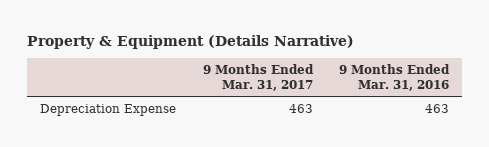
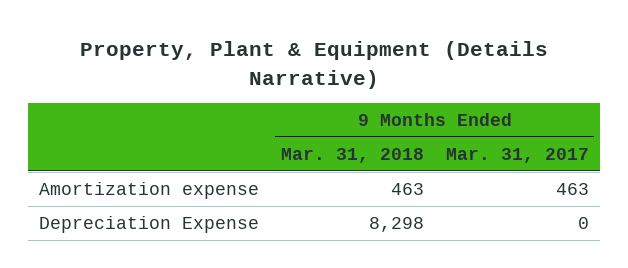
- Property & Equipment (Details Narrative)
+ Property, Plant & Equipment (Details Narrative)
- | 9 Months Ended Mar. 31, 2017 | 9 Months Ended Mar. 31, 2016
+ | 9 Months Ended Mar. 31, 2018 | 9 Months Ended Mar. 31, 2017
- Depreciation Expense | 463 | 463
+ Amortization expense | 463 | 463
+ Depreciation Expense | 8,298 | 0

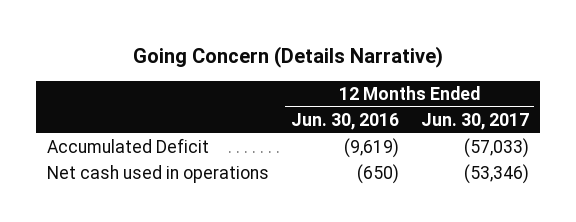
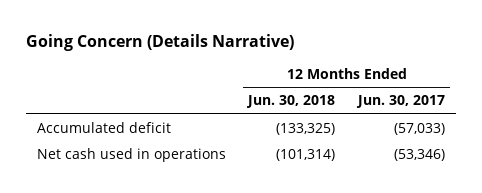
- | 12 Months Ended Jun. 30, 2016 | 12 Months Ended Jun. 30, 2017
+ | 12 Months Ended Jun. 30, 2018 | 12 Months Ended Jun. 30, 2017
- Accumulated Deficit | (9,619) | (57,033)
+ Accumulated deficit | (133,325) | (57,033)

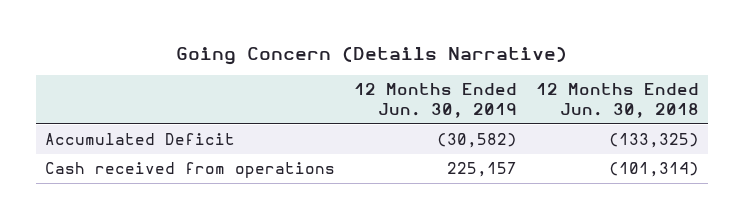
- | 12 Months Ended Jun. 30, 2018 | 12 Months Ended Jun. 30, 2017
+ | 12 Months Ended Jun. 30, 2019 | 12 Months Ended Jun. 30, 2018
- Accumulated deficit | (133,325) | (57,033)
- Net cash used in operations | (101,314) | (53,346)
+ Accumulated Deficit | (30,582) | (133,325)
+ Cash received from operations | 225,157 | (101,314)

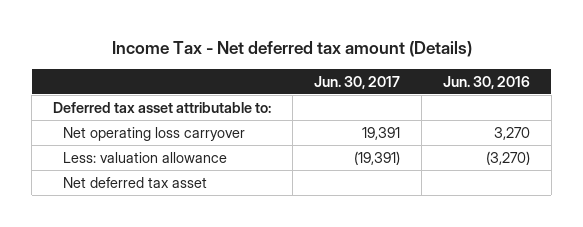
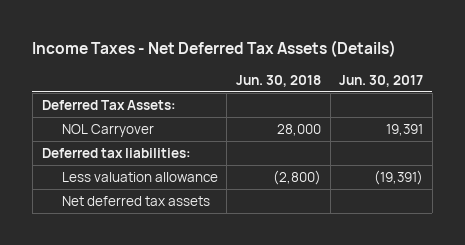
- Income Tax - Net deferred tax amount (Details)
+ Income Taxes - Net Deferred Tax Assets (Details)
- | Jun. 30, 2017 | Jun. 30, 2016
+ | Jun. 30, 2018 | Jun. 30, 2017
- Deferred tax asset attributable to:
- Net operating loss carryover | 19,391 | 3,270
- Less: valuation allowance | (19,391) | (3,270)
- Net deferred tax asset
+ Deferred Tax Assets:
+ NOL Carryover | 28,000 | 19,391
+ Deferred tax liabilities:
+ Less valuation allowance | (2,800) | (19,391)
+ Net deferred tax assets

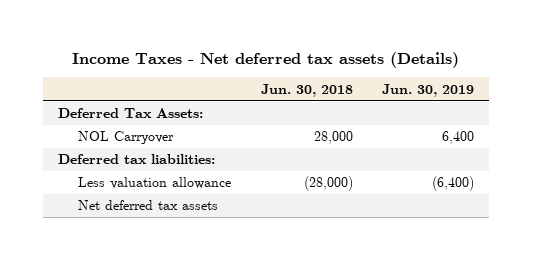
- Income Taxes - Net Deferred Tax Assets (Details)
+ Income Taxes - Net deferred tax assets (Details)
- | Jun. 30, 2018 | Jun. 30, 2017
+ | Jun. 30, 2018 | Jun. 30, 2019
- Less valuation allowance | (2,800) | (19,391)
+ Less valuation allowance | (28,000) | (6,400)

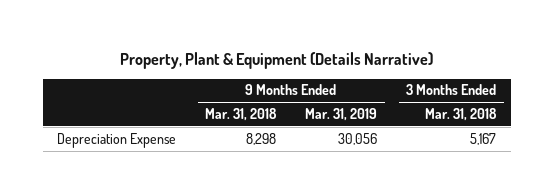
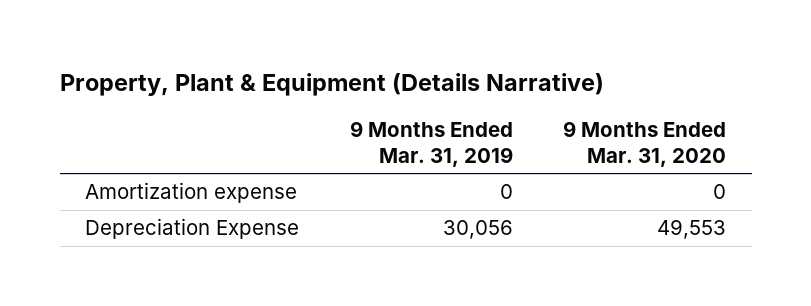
- | 9 Months Ended Mar. 31, 2018 | 9 Months Ended Mar. 31, 2019 | 3 Months Ended Mar. 31, 2018
+ | 9 Months Ended Mar. 31, 2019 | 9 Months Ended Mar. 31, 2020
+ Amortization expense | 0 | 0

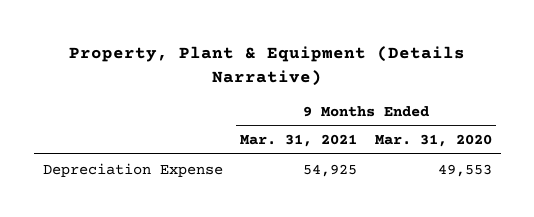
- | 9 Months Ended Mar. 31, 2019 | 9 Months Ended Mar. 31, 2020
+ | 9 Months Ended Mar. 31, 2021 | 9 Months Ended Mar. 31, 2020
- Amortization expense | 0 | 0

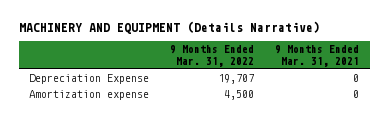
- Property, Plant & Equipment (Details Narrative)
+ MACHINERY AND EQUIPMENT (Details Narrative)
- | 9 Months Ended Mar. 31, 2021 | 9 Months Ended Mar. 31, 2020
+ | 9 Months Ended Mar. 31, 2022 | 9 Months Ended Mar. 31, 2021
- Depreciation Expense | 54,925 | 49,553
+ Depreciation Expense | 19,707 | 0
+ Amortization expense | 4,500 | 0

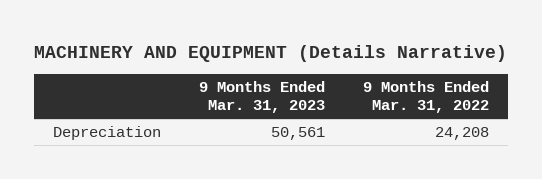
- | 9 Months Ended Mar. 31, 2022 | 9 Months Ended Mar. 31, 2021
+ | 9 Months Ended Mar. 31, 2023 | 9 Months Ended Mar. 31, 2022
- Depreciation Expense | 19,707 | 0
- Amortization expense | 4,500 | 0
+ Depreciation | 50,561 | 24,208

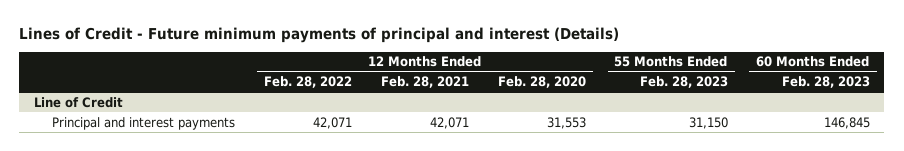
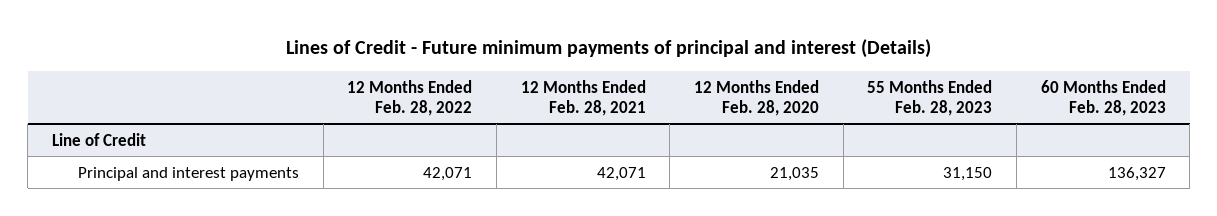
@ Line of Credit
- Principal and interest payments | 42,071 | 42,071 | 31,553 | 31,150 | 146,845
+ Principal and interest payments | 42,071 | 42,071 | 21,035 | 31,150 | 136,327

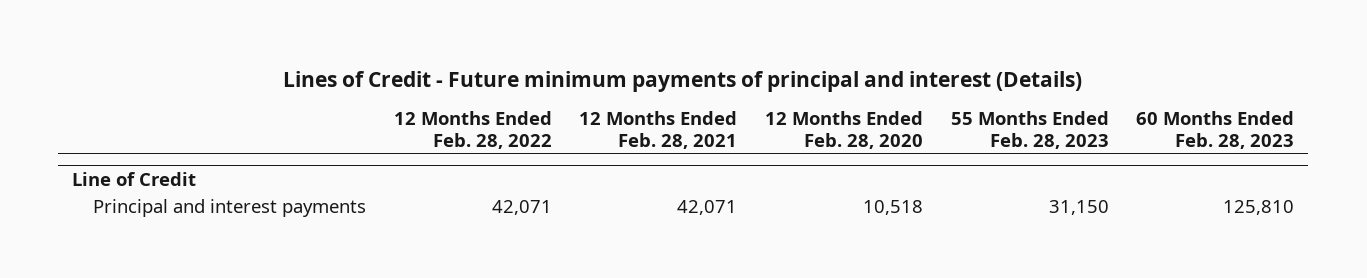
@ Line of Credit
- Principal and interest payments | 42,071 | 42,071 | 21,035 | 31,150 | 136,327
+ Principal and interest payments | 42,071 | 42,071 | 10,518 | 31,150 | 125,810

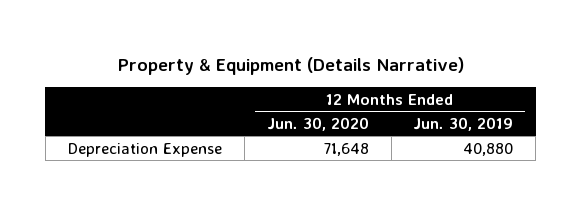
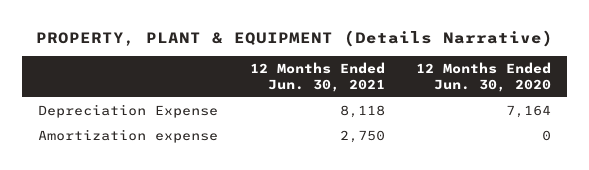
- Property & Equipment (Details Narrative)
+ PROPERTY, PLANT & EQUIPMENT (Details Narrative)
- | 12 Months Ended Jun. 30, 2020 | 12 Months Ended Jun. 30, 2019
+ | 12 Months Ended Jun. 30, 2021 | 12 Months Ended Jun. 30, 2020
- Depreciation Expense | 71,648 | 40,880
+ Depreciation Expense | 8,118 | 7,164
+ Amortization expense | 2,750 | 0

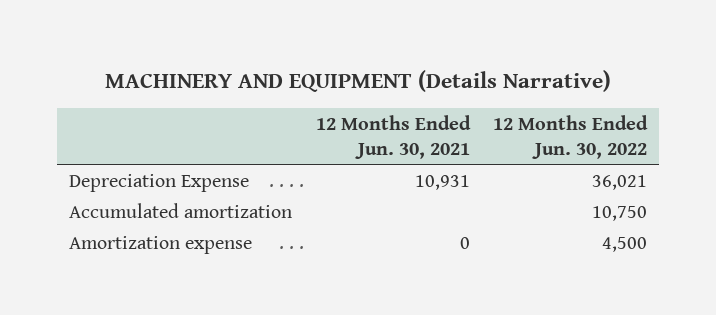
- PROPERTY, PLANT & EQUIPMENT (Details Narrative)
+ MACHINERY AND EQUIPMENT (Details Narrative)
- | 12 Months Ended Jun. 30, 2021 | 12 Months Ended Jun. 30, 2020
+ | 12 Months Ended Jun. 30, 2021 | 12 Months Ended Jun. 30, 2022
- Depreciation Expense | 8,118 | 7,164
- Amortization expense | 2,750 | 0
+ Depreciation Expense | 10,931 | 36,021
+ Accumulated amortization | | 10,750
+ Amortization expense | 0 | 4,500

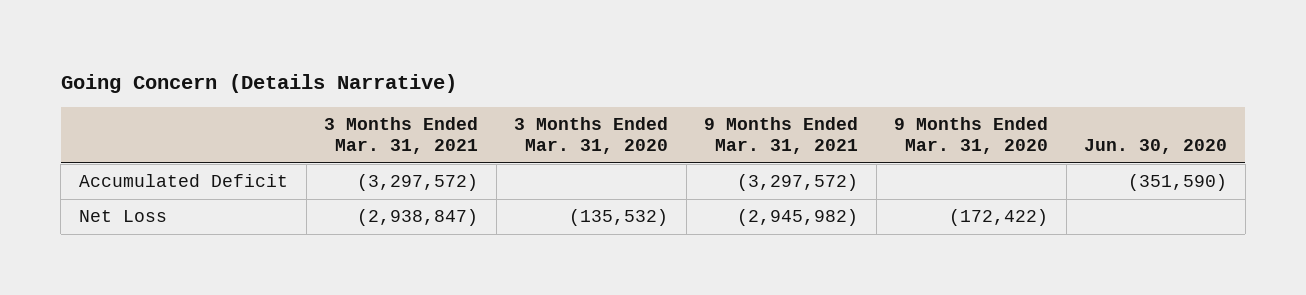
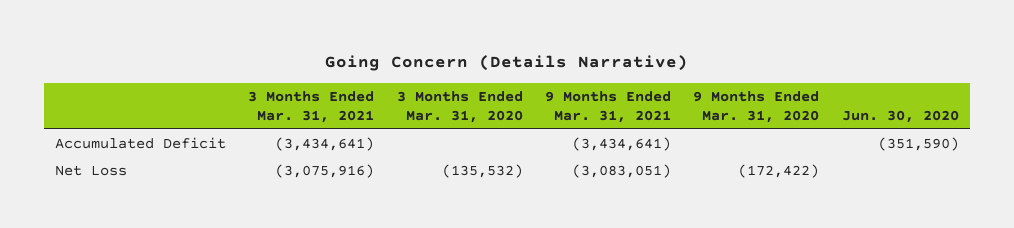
- Accumulated Deficit | (3,297,572) | | (3,297,572) | | (351,590)
- Net Loss | (2,938,847) | (135,532) | (2,945,982) | (172,422) |
+ Accumulated Deficit | (3,434,641) | | (3,434,641) | | (351,590)
+ Net Loss | (3,075,916) | (135,532) | (3,083,051) | (172,422) |

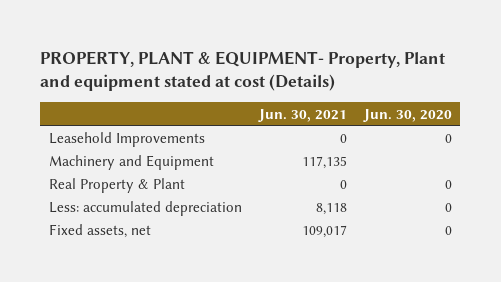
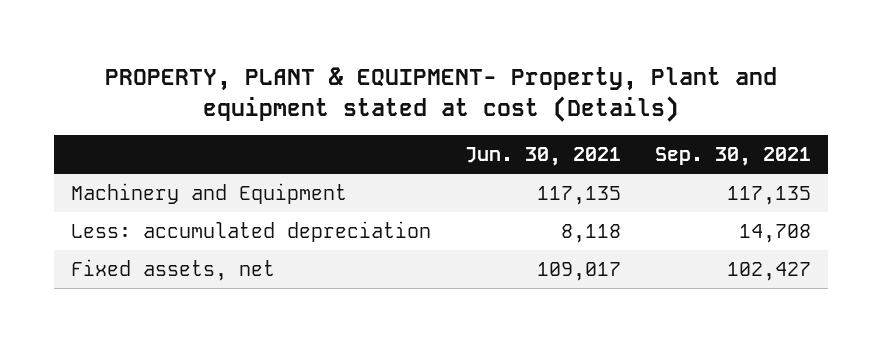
- | Jun. 30, 2021 | Jun. 30, 2020
+ | Jun. 30, 2021 | Sep. 30, 2021
- Leasehold Improvements | 0 | 0
- Real Property & Plant | 0 | 0

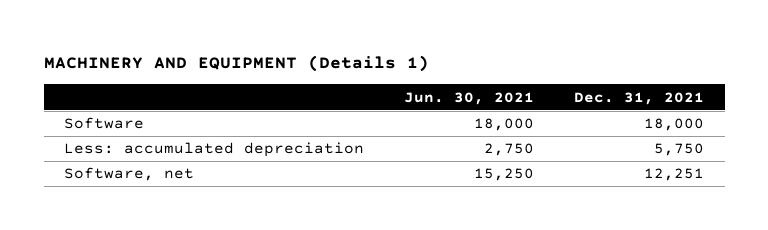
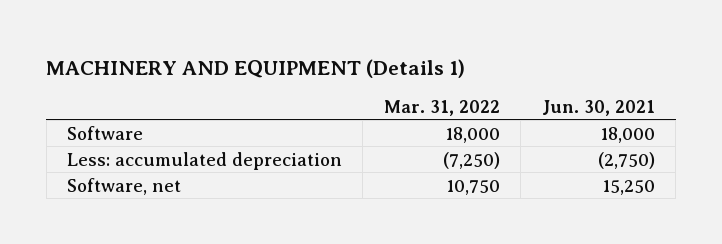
- | Jun. 30, 2021 | Dec. 31, 2021
+ | Mar. 31, 2022 | Jun. 30, 2021
- Less: accumulated depreciation | 2,750 | 5,750
+ Less: accumulated depreciation | (7,250) | (2,750)

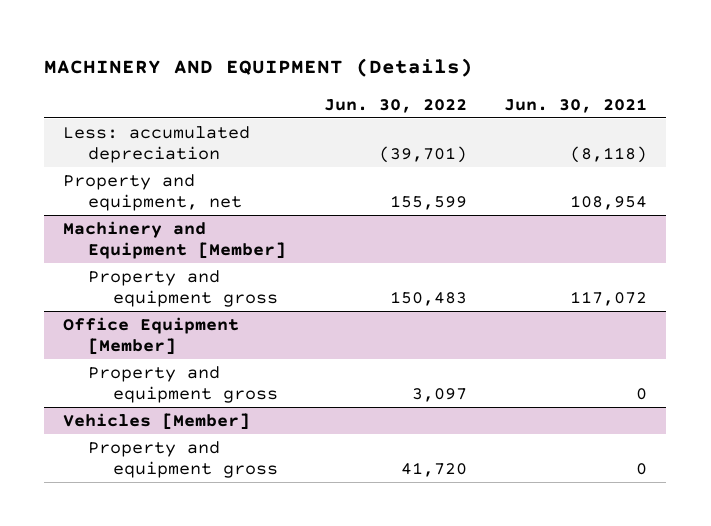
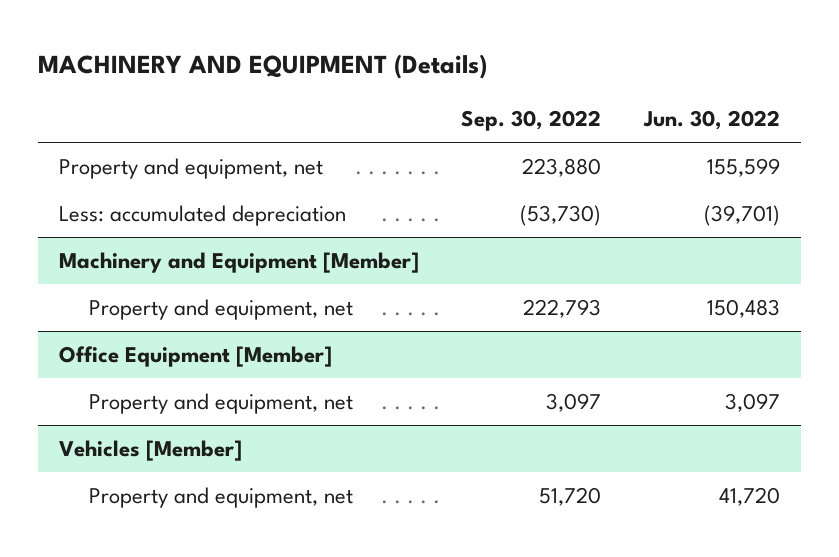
- | Jun. 30, 2022 | Jun. 30, 2021
+ | Sep. 30, 2022 | Jun. 30, 2022
moved down: Less: accumulated depreciation | (53,730) | (39,701)
@ Machinery and Equipment [Member]
- Property and equipment gross | 150,483 | 117,072
+ Property and equipment, net | 222,793 | 150,483
@ Office Equipment [Member]
- Property and equipment gross | 3,097 | 0
+ Property and equipment, net | 3,097 | 3,097
@ Vehicles [Member]
- Property and equipment gross | 41,720 | 0
+ Property and equipment, net | 51,720 | 41,720

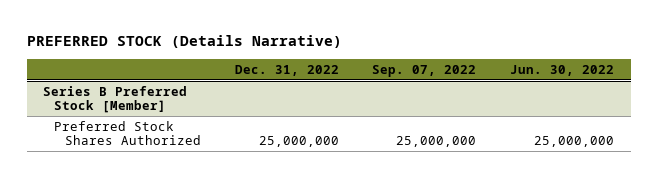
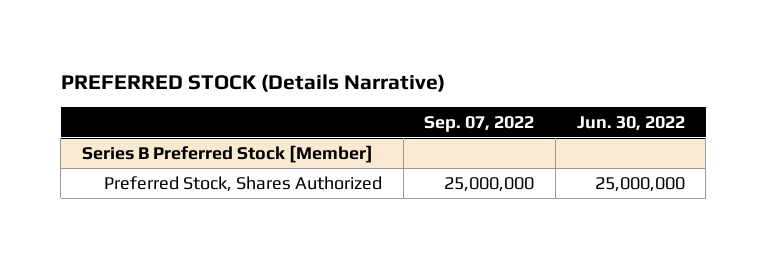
- | Dec. 31, 2022 | Sep. 07, 2022 | Jun. 30, 2022
+ | Sep. 07, 2022 | Jun. 30, 2022
@ Series B Preferred Stock [Member]
- Preferred Stock Shares Authorized | 25,000,000 | 25,000,000 | 25,000,000
+ Preferred Stock, Shares Authorized | 25,000,000 | 25,000,000

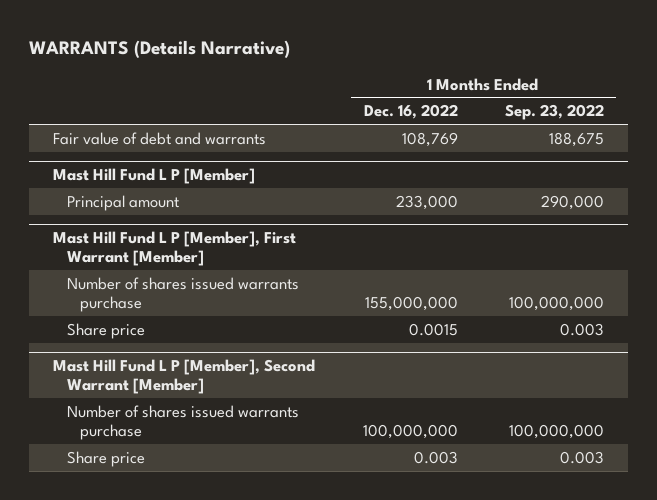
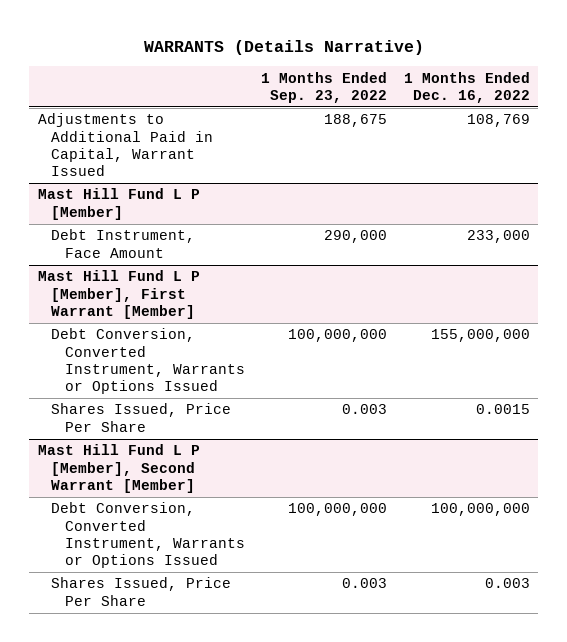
- | 1 Months Ended Dec. 16, 2022 | 1 Months Ended Sep. 23, 2022
+ | 1 Months Ended Sep. 23, 2022 | 1 Months Ended Dec. 16, 2022
- Fair value of debt and warrants | 108,769 | 188,675
+ Adjustments to Additional Paid in Capital, Warrant Issued | 188,675 | 108,769
@ Mast Hill Fund L P [Member]
- Principal amount | 233,000 | 290,000
+ Debt Instrument, Face Amount | 290,000 | 233,000
@ Mast Hill Fund L P [Member], First Warrant [Member]
- Number of shares issued warrants purchase | 155,000,000 | 100,000,000
- Share price | 0.0015 | 0.003
+ Debt Conversion, Converted Instrument, Warrants or Options Issued | 100,000,000 | 155,000,000
+ Shares Issued, Price Per Share | 0.003 | 0.0015
@ Mast Hill Fund L P [Member], Second Warrant [Member]
- Number of shares issued warrants purchase | 100,000,000 | 100,000,000
- Share price | 0.003 | 0.003
+ Debt Conversion, Converted Instrument, Warrants or Options Issued | 100,000,000 | 100,000,000
+ Shares Issued, Price Per Share | 0.003 | 0.003

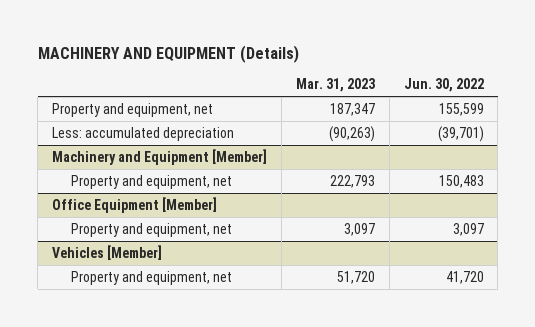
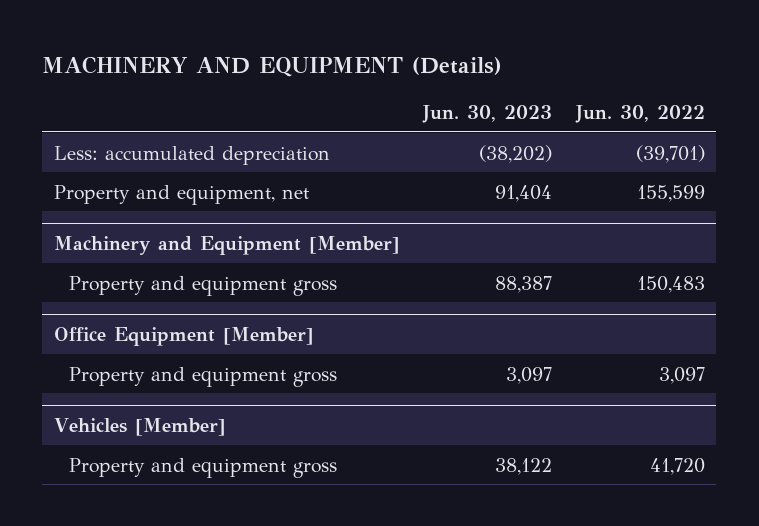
- | Mar. 31, 2023 | Jun. 30, 2022
+ | Jun. 30, 2023 | Jun. 30, 2022
moved down: Property and equipment, net | 91,404 | 155,599
@ Machinery and Equipment [Member]
- Property and equipment, net | 222,793 | 150,483
+ Property and equipment gross | 88,387 | 150,483
@ Office Equipment [Member]
- Property and equipment, net | 3,097 | 3,097
+ Property and equipment gross | 3,097 | 3,097
@ Vehicles [Member]
- Property and equipment, net | 51,720 | 41,720
+ Property and equipment gross | 38,122 | 41,720

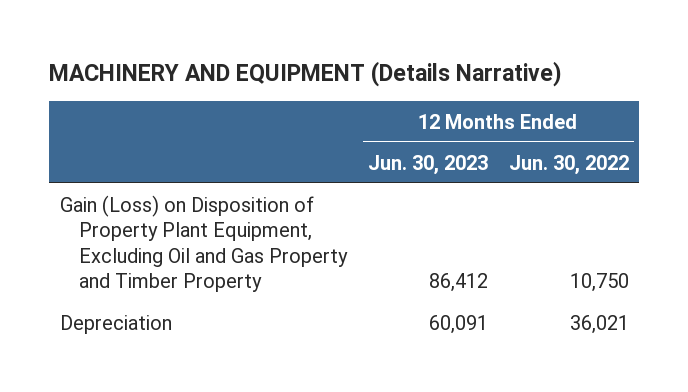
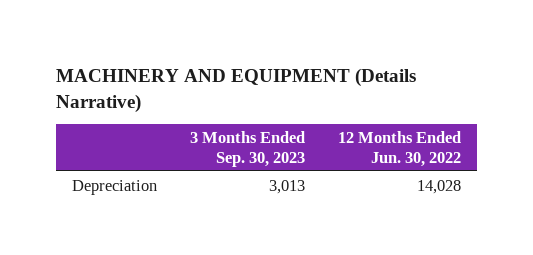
- | 12 Months Ended Jun. 30, 2023 | 12 Months Ended Jun. 30, 2022
+ | 3 Months Ended Sep. 30, 2023 | 12 Months Ended Jun. 30, 2022
- Gain (Loss) on Disposition of Property Plant Equipment, Excluding Oil and Gas Property and Timber Property | 86,412 | 10,750
- Depreciation | 60,091 | 36,021
+ Depreciation | 3,013 | 14,028

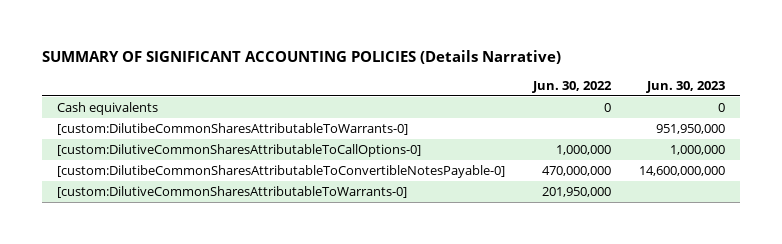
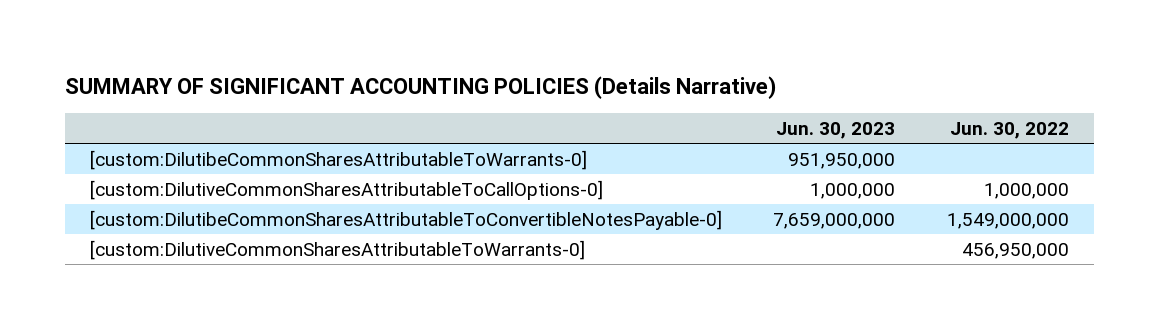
- | Jun. 30, 2022 | Jun. 30, 2023
+ | Jun. 30, 2023 | Jun. 30, 2022
- Cash equivalents | 0 | 0
- [custom:DilutibeCommonSharesAttributableToConvertibleNotesPayable-0] | 470,000,000 | 14,600,000,000
- [custom:DilutiveCommonSharesAttributableToWarrants-0] | 201,950,000 |
+ [custom:DilutibeCommonSharesAttributableToConvertibleNotesPayable-0] | 7,659,000,000 | 1,549,000,000
+ [custom:DilutiveCommonSharesAttributableToWarrants-0] | | 456,950,000

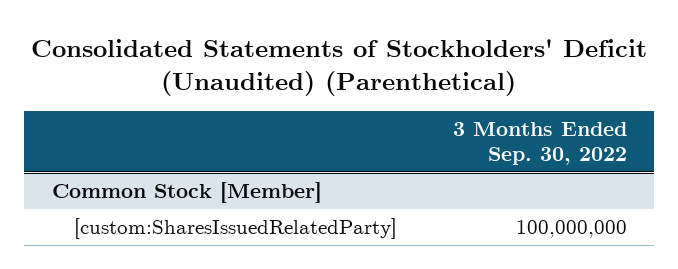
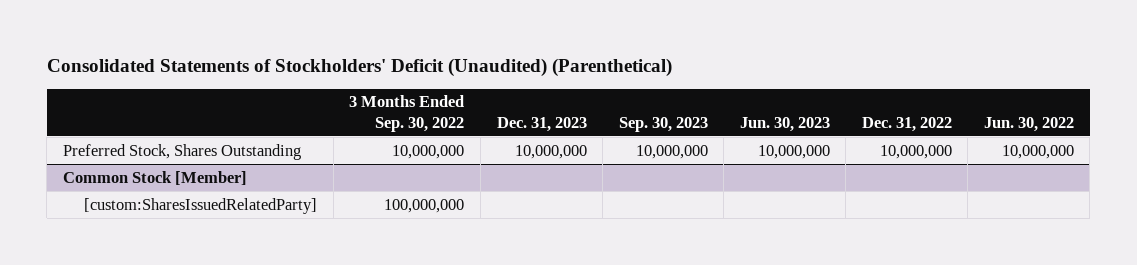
- | 3 Months Ended Sep. 30, 2022
+ | 3 Months Ended Sep. 30, 2022 | Dec. 31, 2023 | Sep. 30, 2023 | Jun. 30, 2023 | Dec. 31, 2022 | Jun. 30, 2022
+ Preferred Stock, Shares Outstanding | 10,000,000 | 10,000,000 | 10,000,000 | 10,000,000 | 10,000,000 | 10,000,000

